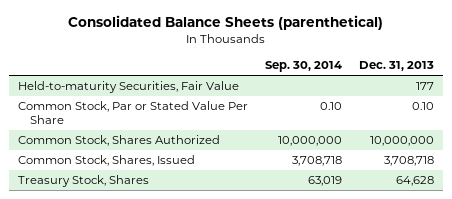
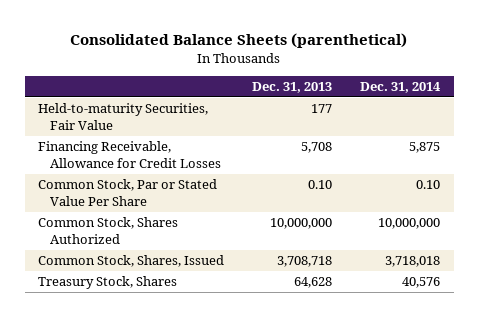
- | Sep. 30, 2014 | Dec. 31, 2013
+ | Dec. 31, 2013 | Dec. 31, 2014
+ Financing Receivable, Allowance for Credit Losses | 5,708 | 5,875

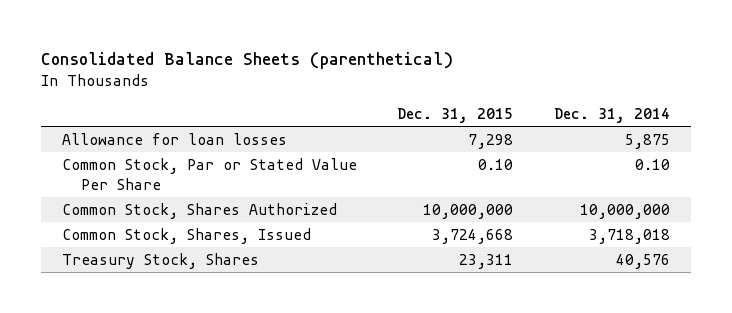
- | Dec. 31, 2013 | Dec. 31, 2014
+ | Dec. 31, 2015 | Dec. 31, 2014
- Held-to-maturity Securities, Fair Value | 177 |
- Financing Receivable, Allowance for Credit Losses | 5,708 | 5,875
+ Allowance for loan losses | 7,298 | 5,875

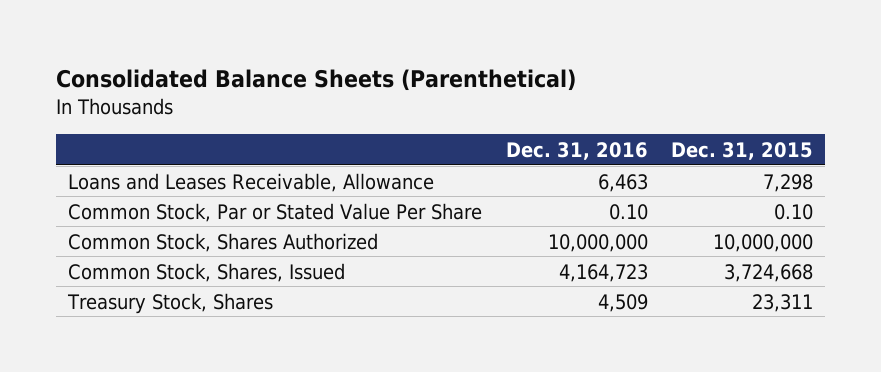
- Consolidated Balance Sheets (parenthetical)
+ Consolidated Balance Sheets (Parenthetical)
- | Dec. 31, 2015 | Dec. 31, 2014
+ | Dec. 31, 2016 | Dec. 31, 2015
- Allowance for loan losses | 7,298 | 5,875
+ Loans and Leases Receivable, Allowance | 6,463 | 7,298

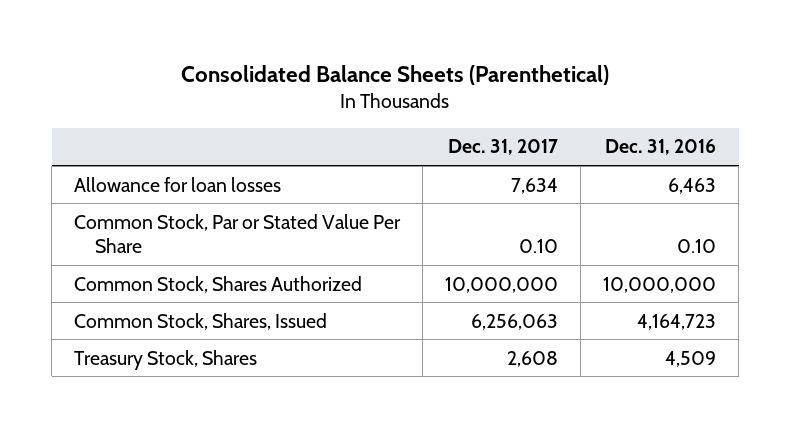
- | Dec. 31, 2016 | Dec. 31, 2015
+ | Dec. 31, 2017 | Dec. 31, 2016
- Loans and Leases Receivable, Allowance | 6,463 | 7,298
+ Allowance for loan losses | 7,634 | 6,463

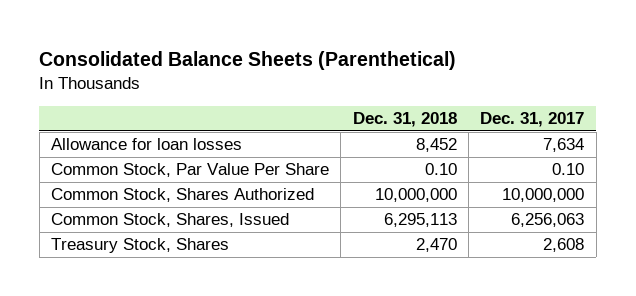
- | Dec. 31, 2017 | Dec. 31, 2016
+ | Dec. 31, 2018 | Dec. 31, 2017
- Common Stock, Par or Stated Value Per Share | 0.10 | 0.10
+ Common Stock, Par Value Per Share | 0.10 | 0.10

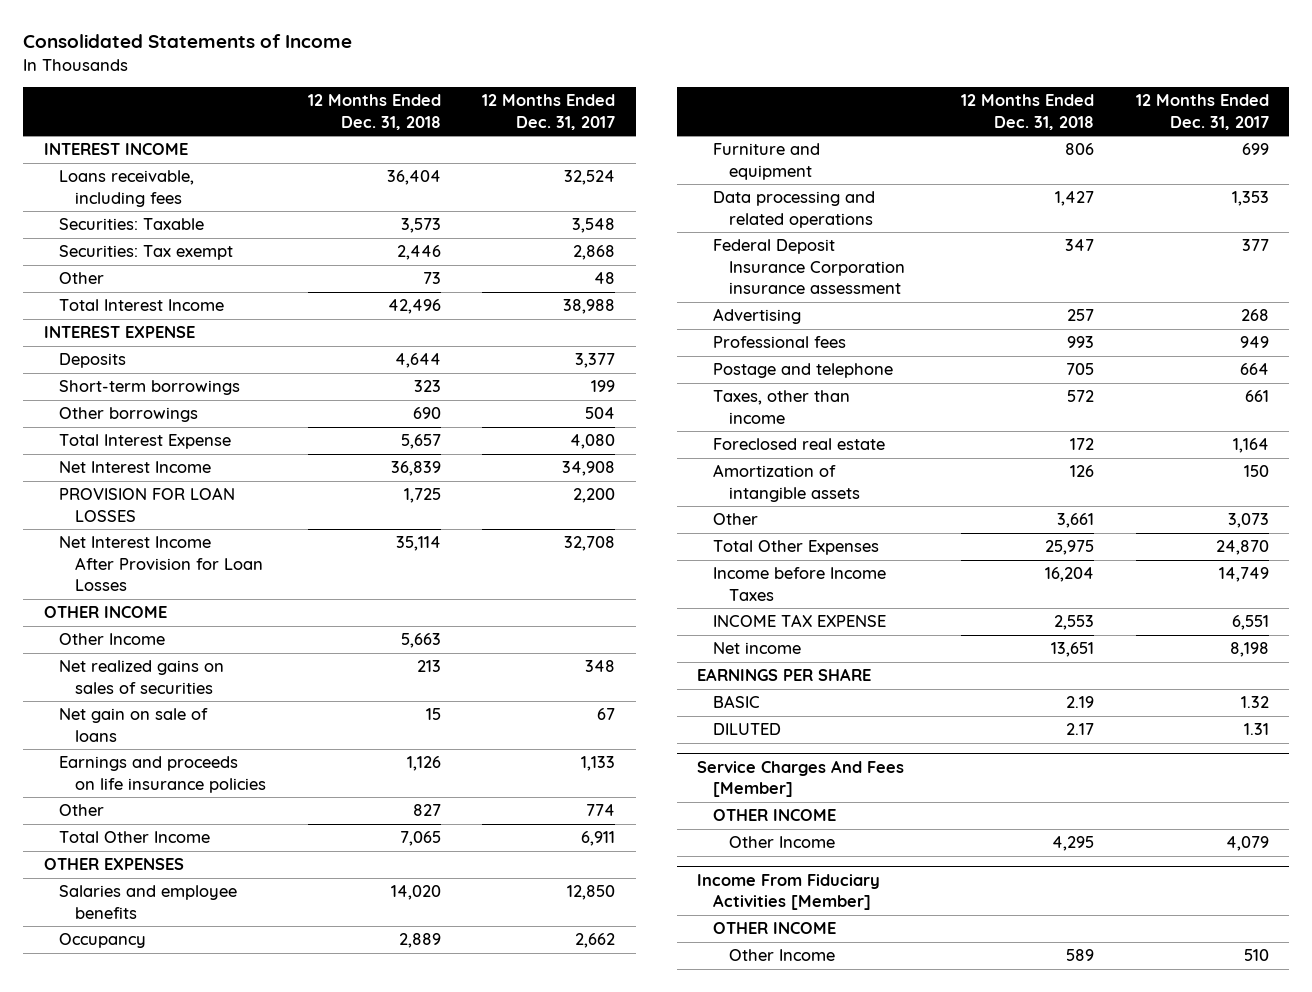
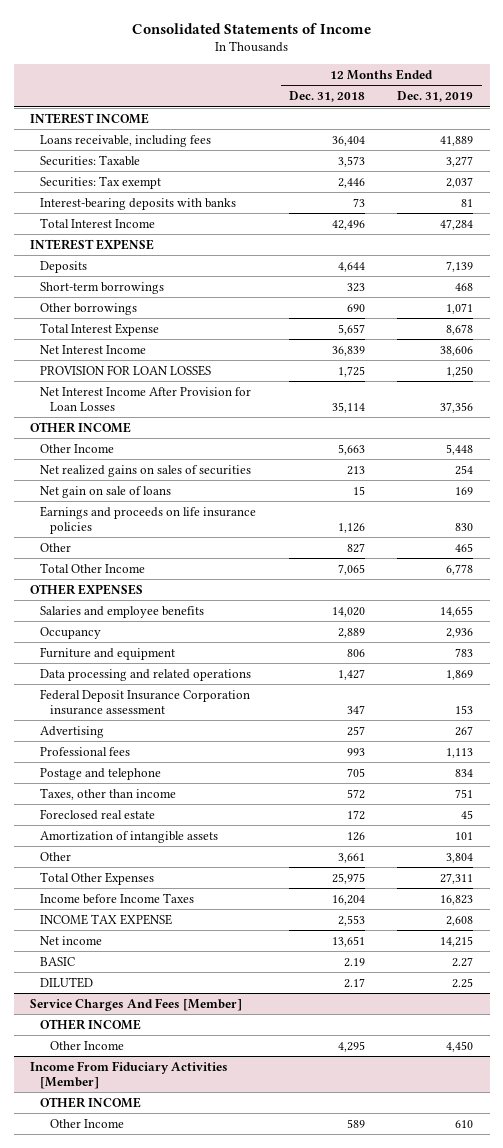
- | 12 Months Ended Dec. 31, 2018 | 12 Months Ended Dec. 31, 2017
+ | 12 Months Ended Dec. 31, 2018 | 12 Months Ended Dec. 31, 2019
- Other | 73 | 48
+ Interest-bearing deposits with banks | 73 | 81
- EARNINGS PER SHARE

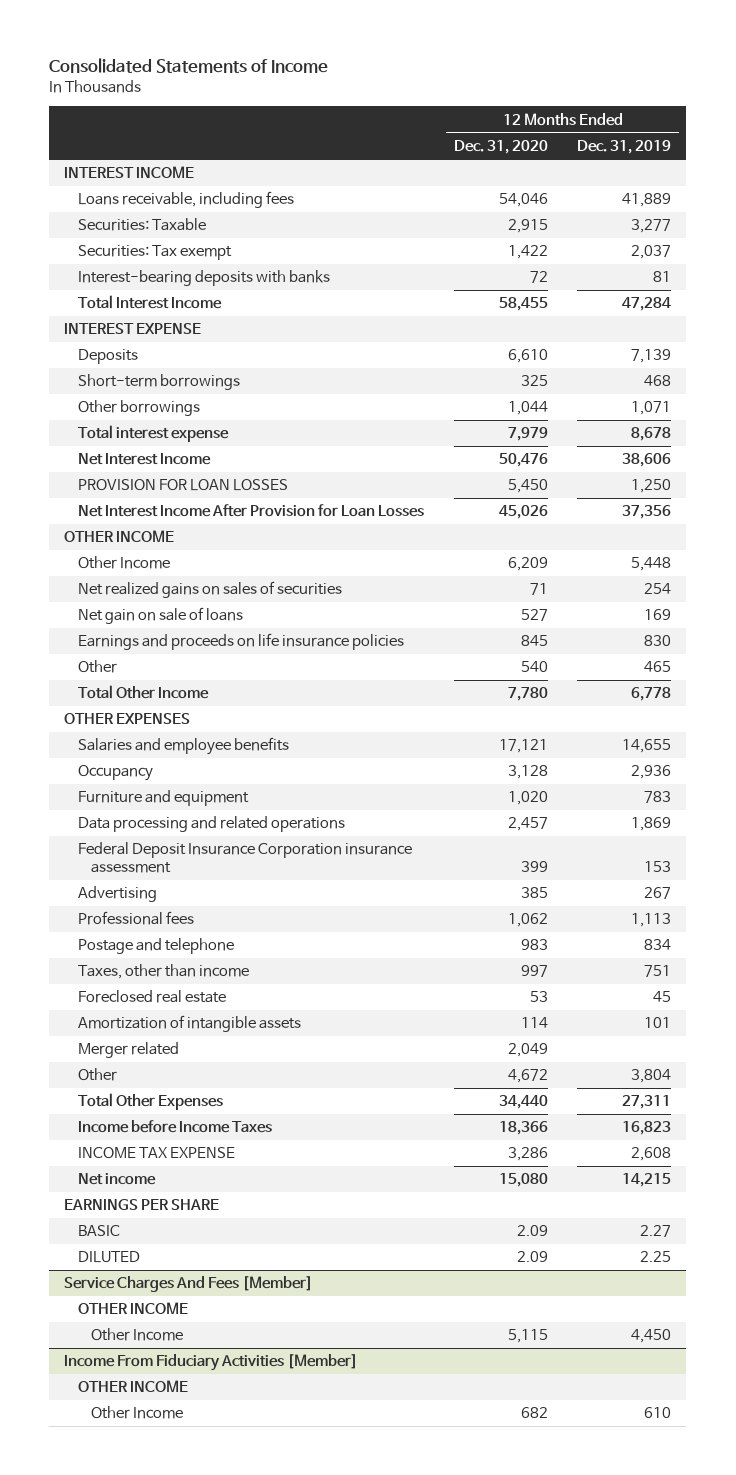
- | 12 Months Ended Dec. 31, 2018 | 12 Months Ended Dec. 31, 2019
+ | 12 Months Ended Dec. 31, 2020 | 12 Months Ended Dec. 31, 2019
- Total Interest Expense | 5,657 | 8,678
+ Total interest expense | 7,979 | 8,678
+ Merger related | 2,049 |
+ EARNINGS PER SHARE

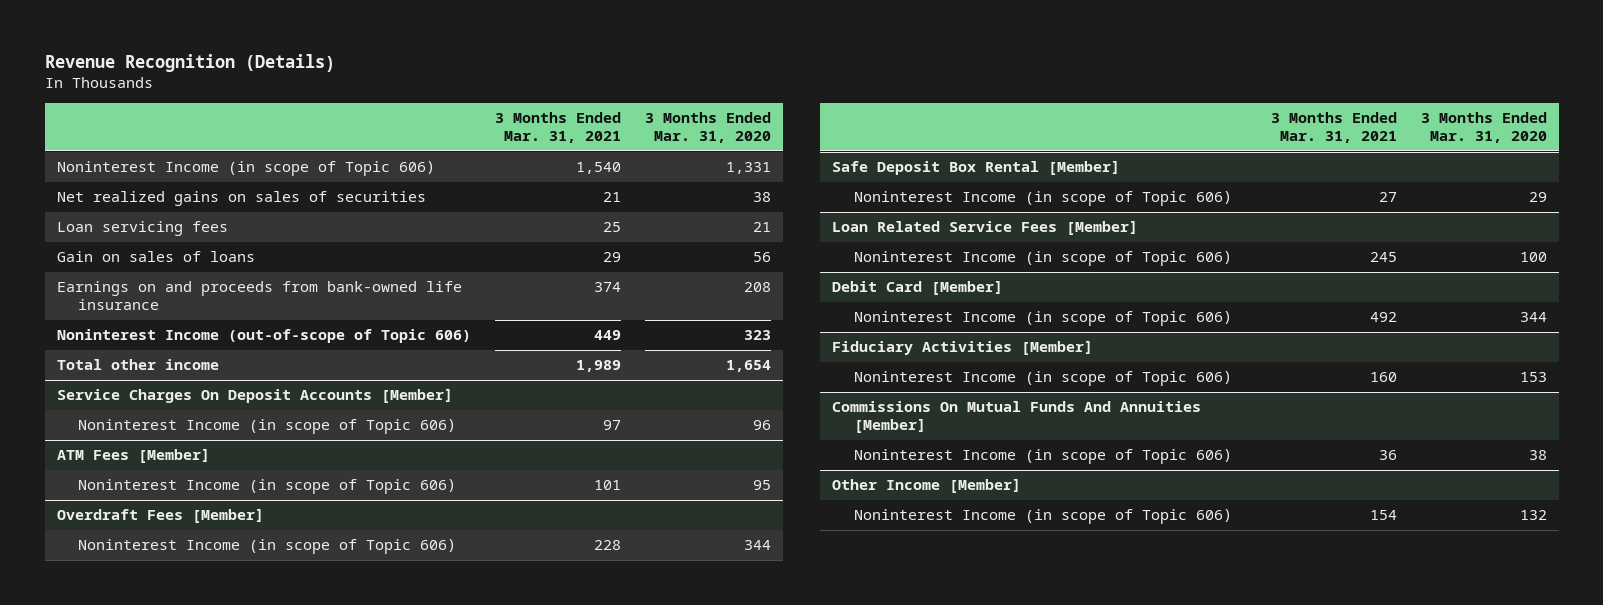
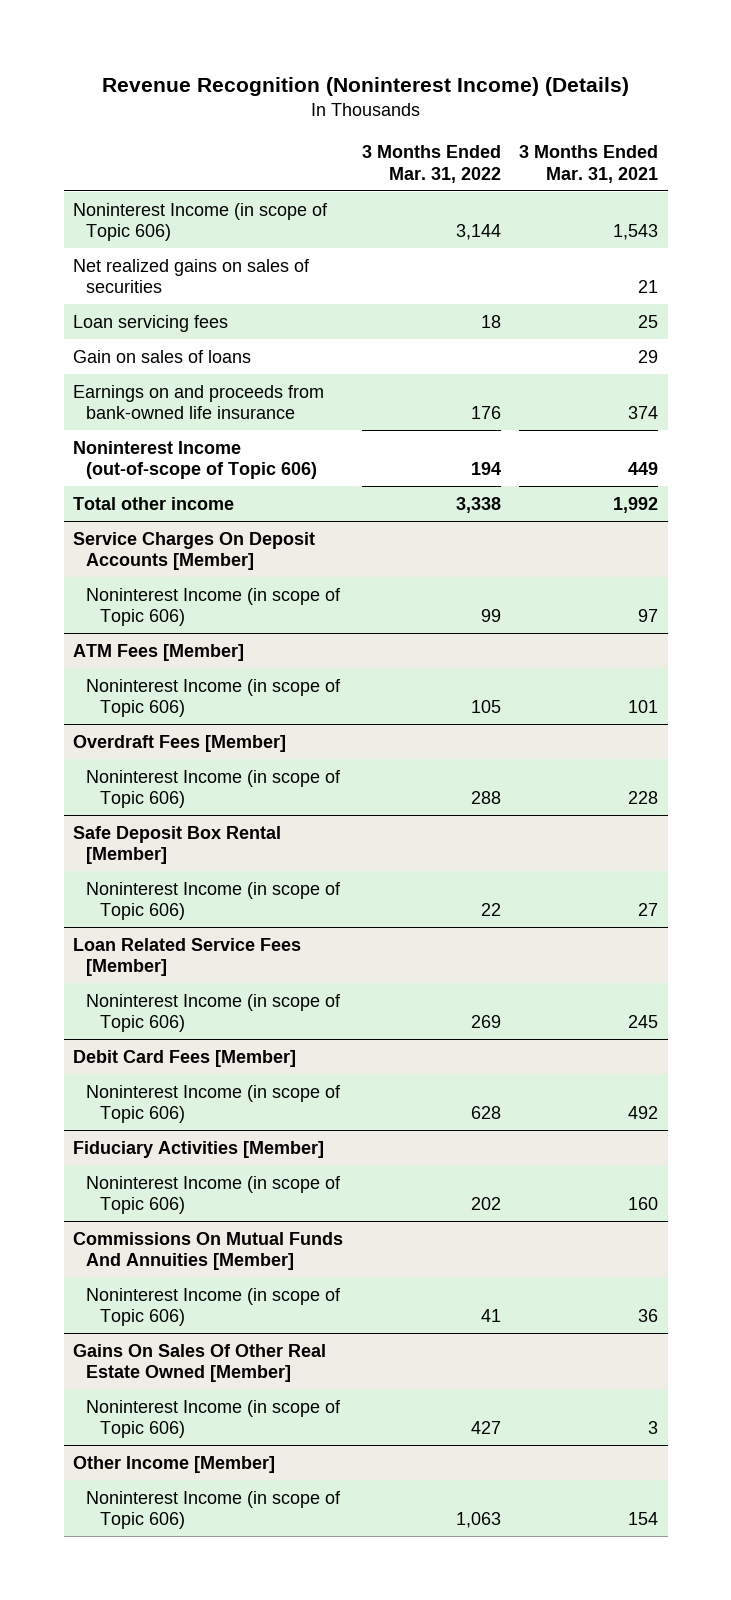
- Revenue Recognition (Details)
+ Revenue Recognition (Noninterest Income) (Details)
- | 3 Months Ended Mar. 31, 2021 | 3 Months Ended Mar. 31, 2020
+ | 3 Months Ended Mar. 31, 2022 | 3 Months Ended Mar. 31, 2021
- Noninterest Income (in scope of Topic 606) | 1,540 | 1,331
+ Noninterest Income (in scope of Topic 606) | 3,144 | 1,543
- Total other income | 1,989 | 1,654
+ Total other income | 3,338 | 1,992
- Debit Card [Member]
+ Debit Card Fees [Member]
+ Gains On Sales Of Other Real Estate Owned [Member]
+ Noninterest Income (in scope of Topic 606) | 427 | 3

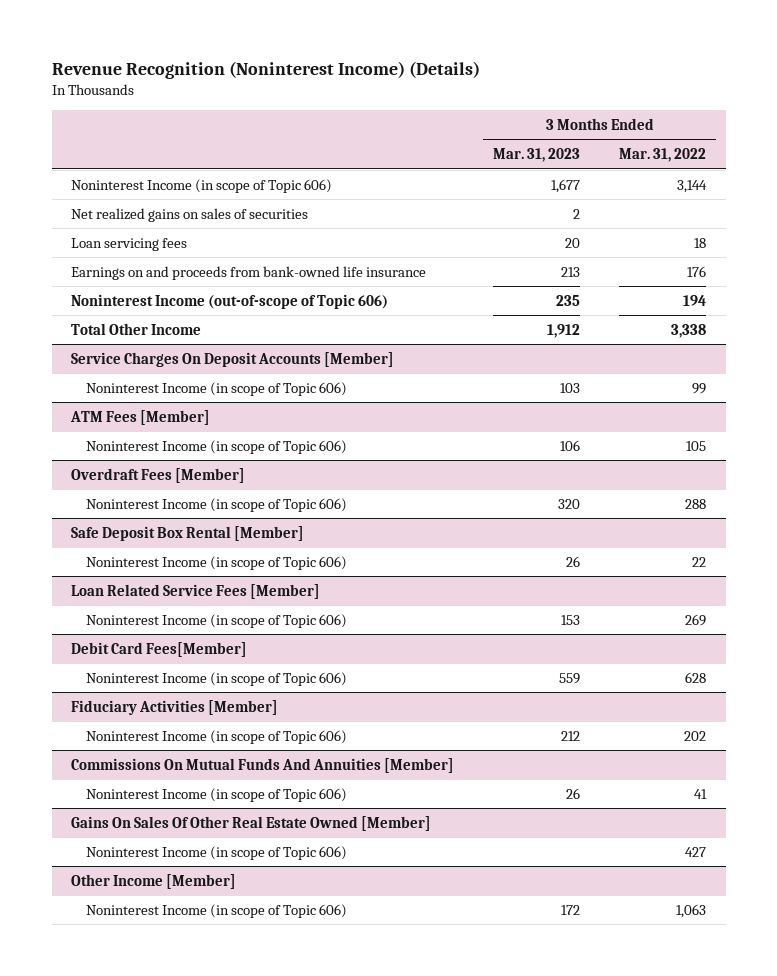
- | 3 Months Ended Mar. 31, 2022 | 3 Months Ended Mar. 31, 2021
+ | 3 Months Ended Mar. 31, 2023 | 3 Months Ended Mar. 31, 2022
- Gain on sales of loans | | 29
- Total other income | 3,338 | 1,992
+ Total Other Income | 1,912 | 3,338
- Debit Card Fees [Member]
+ Debit Card Fees[Member]

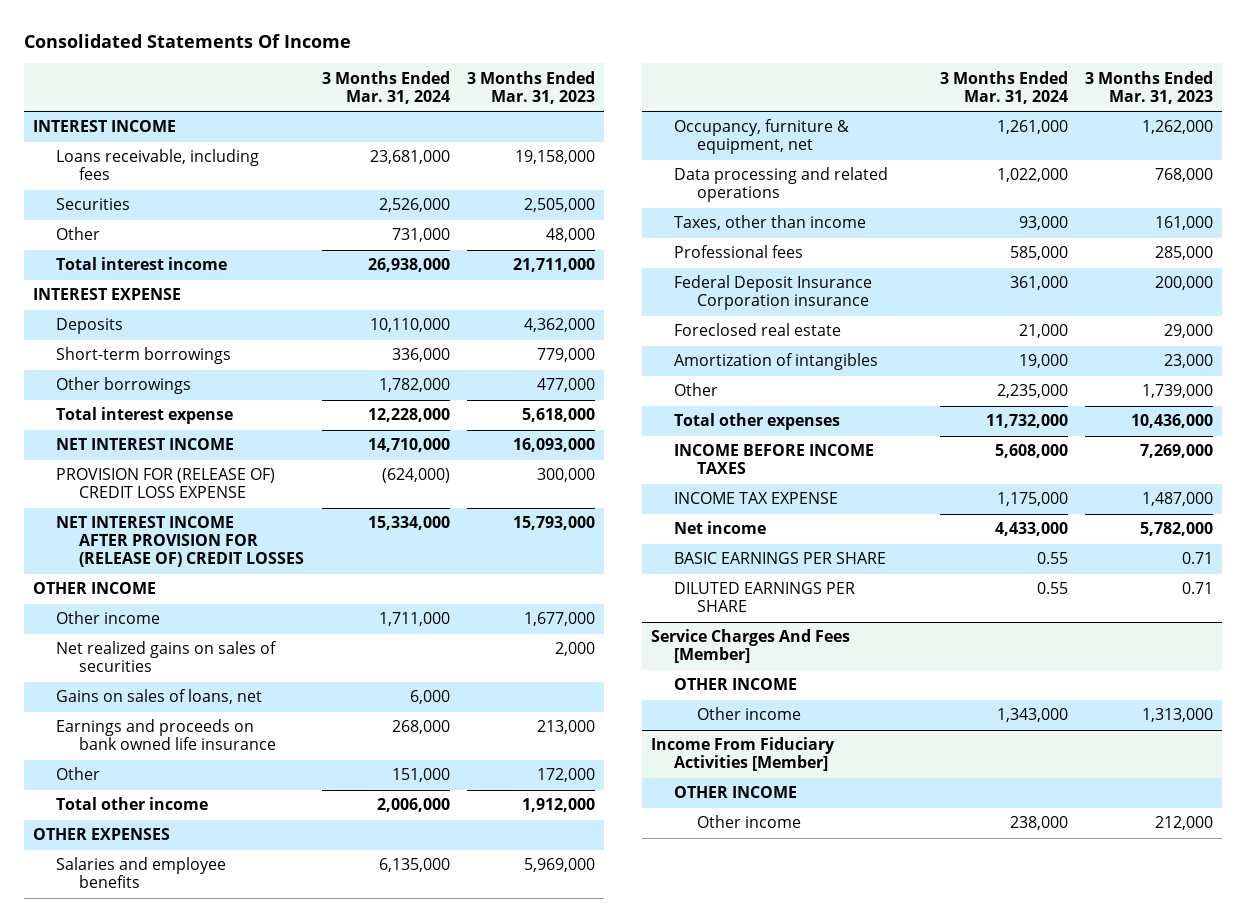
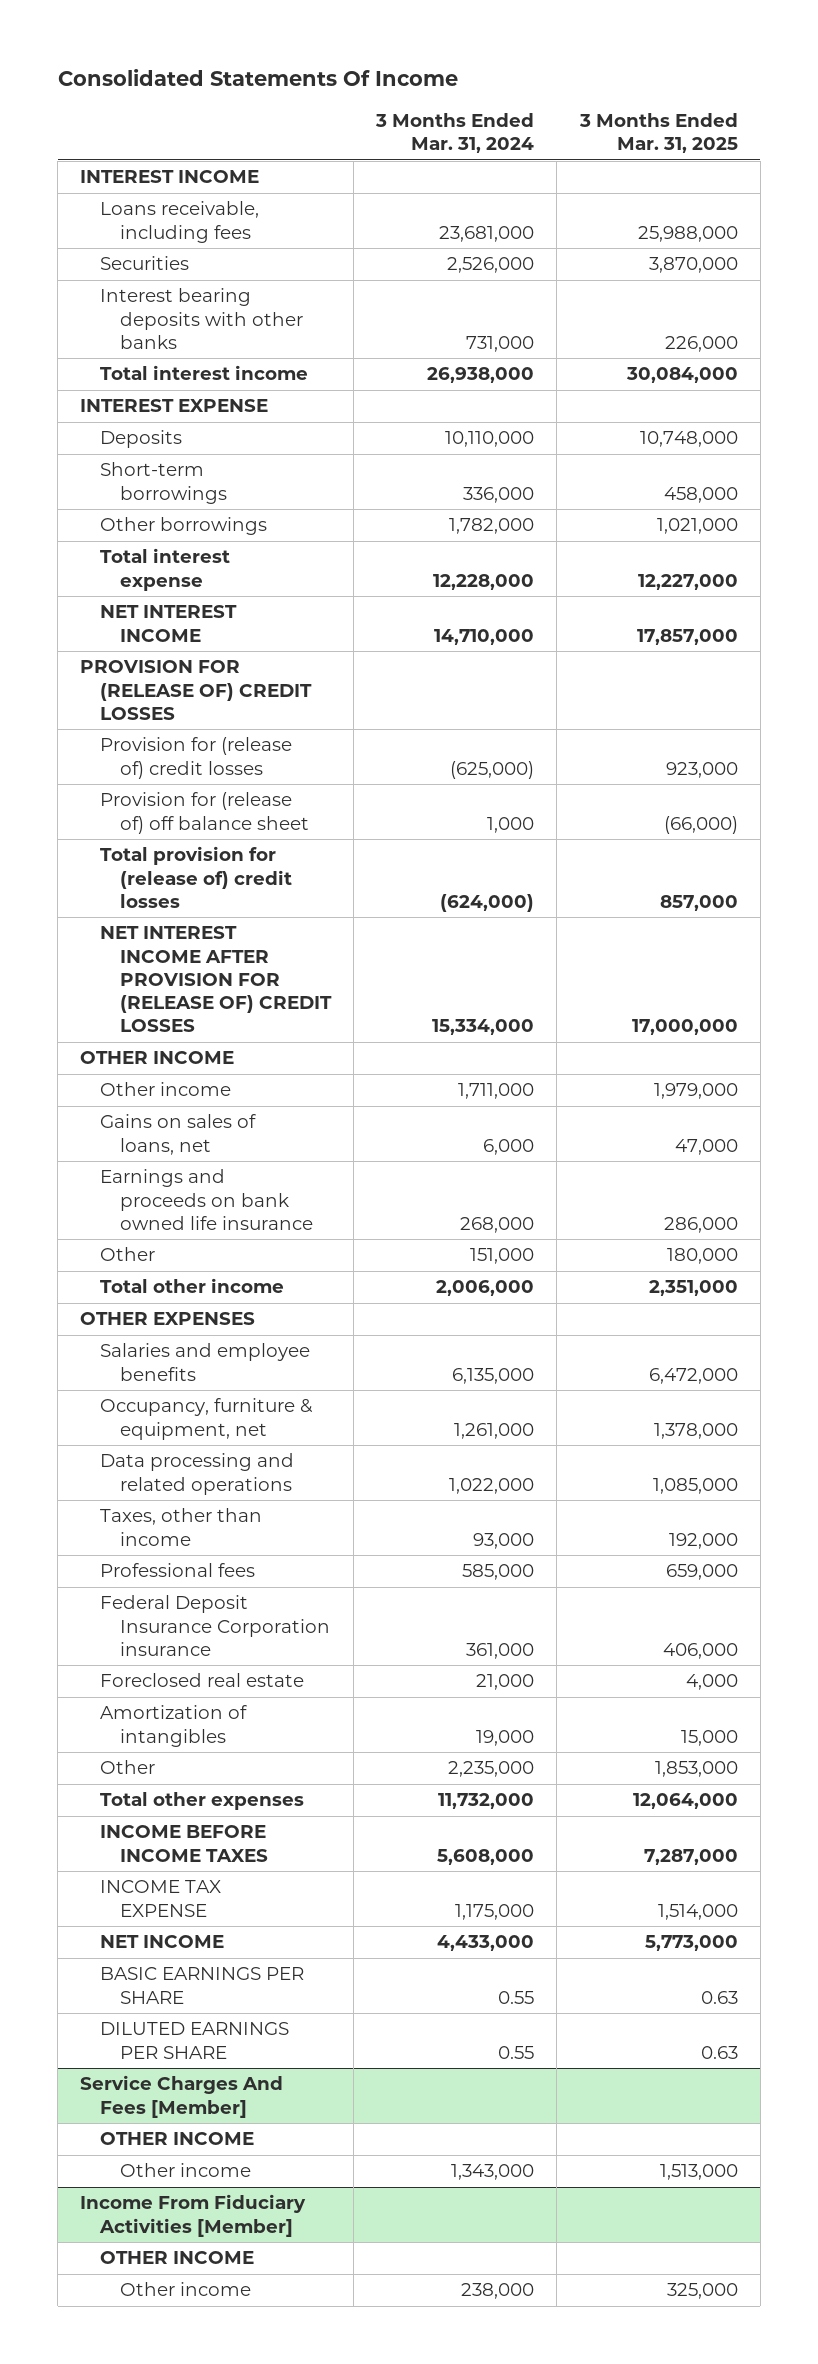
- | 3 Months Ended Mar. 31, 2024 | 3 Months Ended Mar. 31, 2023
+ | 3 Months Ended Mar. 31, 2024 | 3 Months Ended Mar. 31, 2025
- Other | 731,000 | 48,000
+ Interest bearing deposits with other banks | 731,000 | 226,000
- PROVISION FOR (RELEASE OF) CREDIT LOSS EXPENSE | (624,000) | 300,000
+ PROVISION FOR (RELEASE OF) CREDIT LOSSES
+ Provision for (release of) credit losses | (625,000) | 923,000
+ Provision for (release of) off balance sheet | 1,000 | (66,000)
+ Total provision for (release of) credit losses | (624,000) | 857,000
- Net realized gains on sales of securities | | 2,000
- Net income | 4,433,000 | 5,782,000
+ NET INCOME | 4,433,000 | 5,773,000

